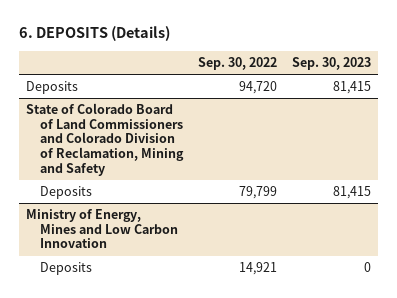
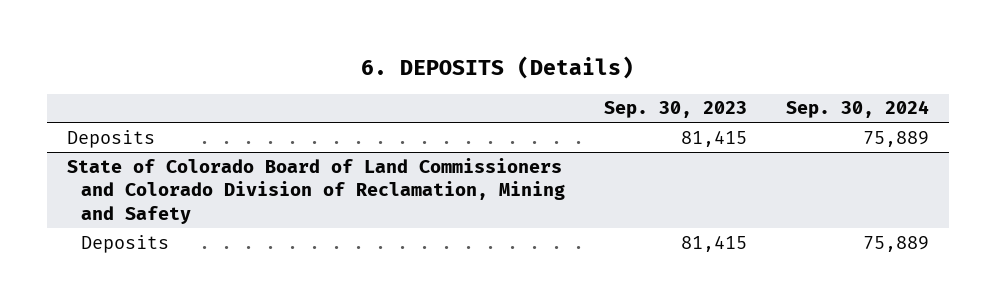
- | Sep. 30, 2022 | Sep. 30, 2023
+ | Sep. 30, 2023 | Sep. 30, 2024
- Ministry of Energy, Mines and Low Carbon Innovation
- Deposits | 14,921 | 0

